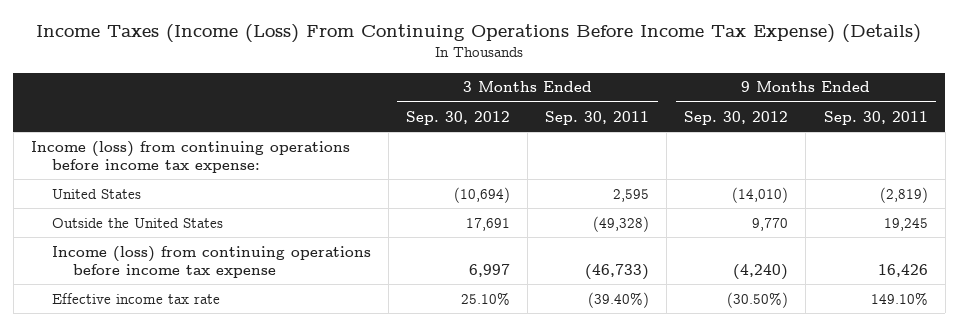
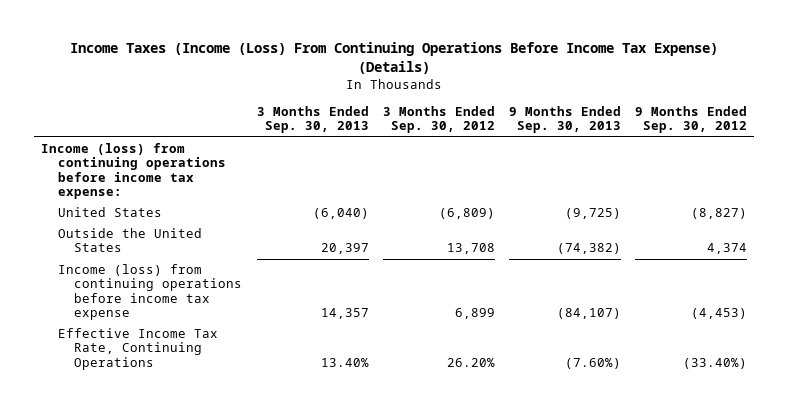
- | 3 Months Ended Sep. 30, 2012 | 3 Months Ended Sep. 30, 2011 | 9 Months Ended Sep. 30, 2012 | 9 Months Ended Sep. 30, 2011
+ | 3 Months Ended Sep. 30, 2013 | 3 Months Ended Sep. 30, 2012 | 9 Months Ended Sep. 30, 2013 | 9 Months Ended Sep. 30, 2012
- United States | (10,694) | 2,595 | (14,010) | (2,819)
- Outside the United States | 17,691 | (49,328) | 9,770 | 19,245
- Income (loss) from continuing operations before income tax expense | 6,997 | (46,733) | (4,240) | 16,426
- Effective income tax rate | 25.10% | (39.40%) | (30.50%) | 149.10%
+ United States | (6,040) | (6,809) | (9,725) | (8,827)
+ Outside the United States | 20,397 | 13,708 | (74,382) | 4,374
+ Income (loss) from continuing operations before income tax expense | 14,357 | 6,899 | (84,107) | (4,453)
+ Effective Income Tax Rate, Continuing Operations | 13.40% | 26.20% | (7.60%) | (33.40%)

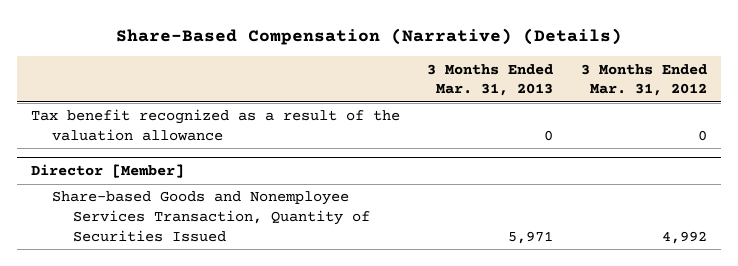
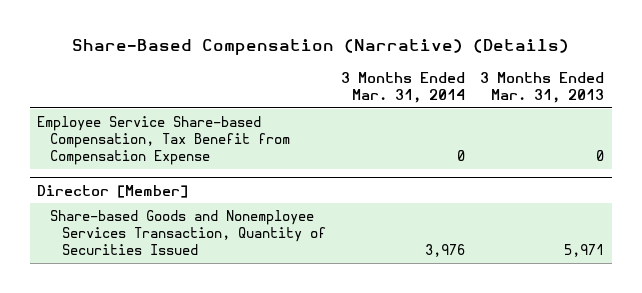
- | 3 Months Ended Mar. 31, 2013 | 3 Months Ended Mar. 31, 2012
+ | 3 Months Ended Mar. 31, 2014 | 3 Months Ended Mar. 31, 2013
- Tax benefit recognized as a result of the valuation allowance | 0 | 0
+ Employee Service Share-based Compensation, Tax Benefit from Compensation Expense | 0 | 0

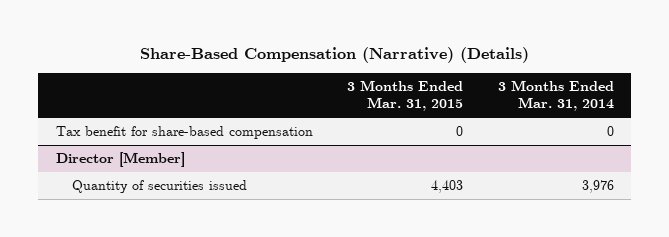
- | 3 Months Ended Mar. 31, 2014 | 3 Months Ended Mar. 31, 2013
+ | 3 Months Ended Mar. 31, 2015 | 3 Months Ended Mar. 31, 2014
- Employee Service Share-based Compensation, Tax Benefit from Compensation Expense | 0 | 0
+ Tax benefit for share-based compensation | 0 | 0
@ Director [Member]
- Share-based Goods and Nonemployee Services Transaction, Quantity of Securities Issued | 3,976 | 5,971
+ Quantity of securities issued | 4,403 | 3,976

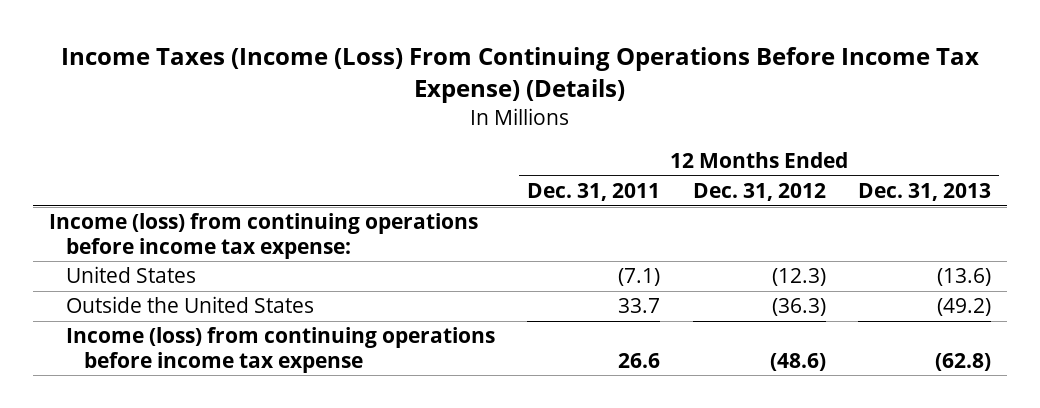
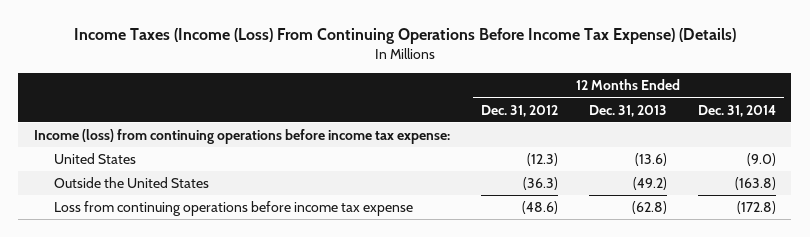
- | 12 Months Ended Dec. 31, 2011 | 12 Months Ended Dec. 31, 2012 | 12 Months Ended Dec. 31, 2013
+ | 12 Months Ended Dec. 31, 2012 | 12 Months Ended Dec. 31, 2013 | 12 Months Ended Dec. 31, 2014
- Income (loss) from continuing operations before income tax expense | 26.6 | (48.6) | (62.8)
+ Loss from continuing operations before income tax expense | (48.6) | (62.8) | (172.8)

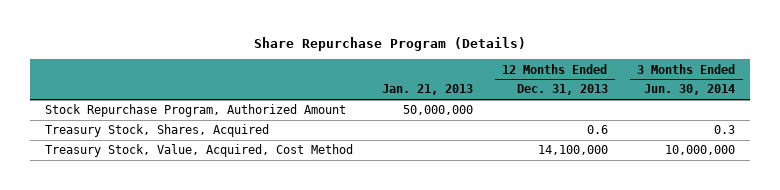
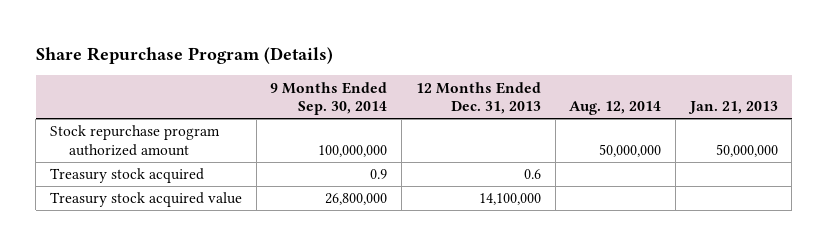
- | Jan. 21, 2013 | 12 Months Ended Dec. 31, 2013 | 3 Months Ended Jun. 30, 2014
+ | 9 Months Ended Sep. 30, 2014 | 12 Months Ended Dec. 31, 2013 | Aug. 12, 2014 | Jan. 21, 2013
- Stock Repurchase Program, Authorized Amount | 50,000,000 | |
- Treasury Stock, Shares, Acquired | | 0.6 | 0.3
- Treasury Stock, Value, Acquired, Cost Method | | 14,100,000 | 10,000,000
+ Stock repurchase program authorized amount | 100,000,000 | | 50,000,000 | 50,000,000
+ Treasury stock acquired | 0.9 | 0.6 | |
+ Treasury stock acquired value | 26,800,000 | 14,100,000 | |

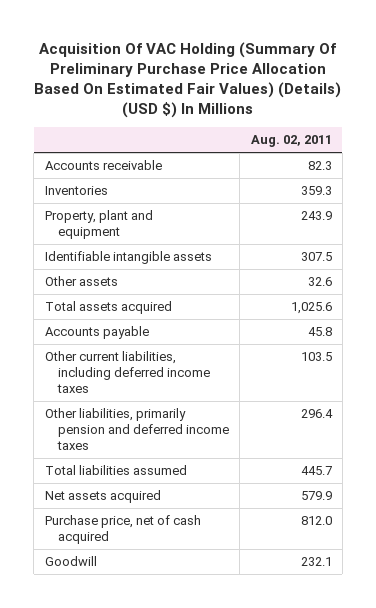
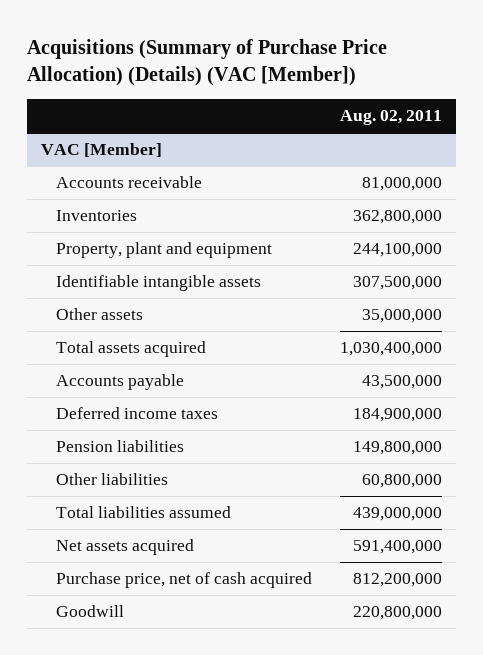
- Acquisition Of VAC Holding (Summary Of Preliminary Purchase Price Allocation Based On Estimated Fair Values) (Details) (USD $) In Millions
+ Acquisitions (Summary of Purchase Price Allocation) (Details) (VAC [Member])
- Accounts receivable | 82.3
- Inventories | 359.3
- Property, plant and equipment | 243.9
- Identifiable intangible assets | 307.5
- Other assets | 32.6
- Total assets acquired | 1,025.6
- Accounts payable | 45.8
- Other current liabilities, including deferred income taxes | 103.5
- Other liabilities, primarily pension and deferred income taxes | 296.4
- Total liabilities assumed | 445.7
- Net assets acquired | 579.9
- Purchase price, net of cash acquired | 812.0
- Goodwill | 232.1
+ VAC [Member]
+ Accounts receivable | 81,000,000
+ Inventories | 362,800,000
+ Property, plant and equipment | 244,100,000
+ Identifiable intangible assets | 307,500,000
+ Other assets | 35,000,000
+ Total assets acquired | 1,030,400,000
+ Accounts payable | 43,500,000
+ Deferred income taxes | 184,900,000
+ Pension liabilities | 149,800,000
+ Other liabilities | 60,800,000
+ Total liabilities assumed | 439,000,000
+ Net assets acquired | 591,400,000
+ Purchase price, net of cash acquired | 812,200,000
+ Goodwill | 220,800,000

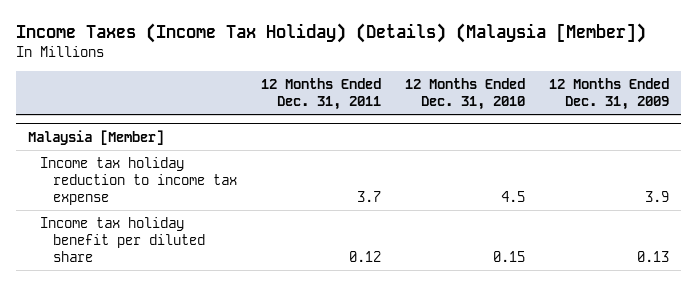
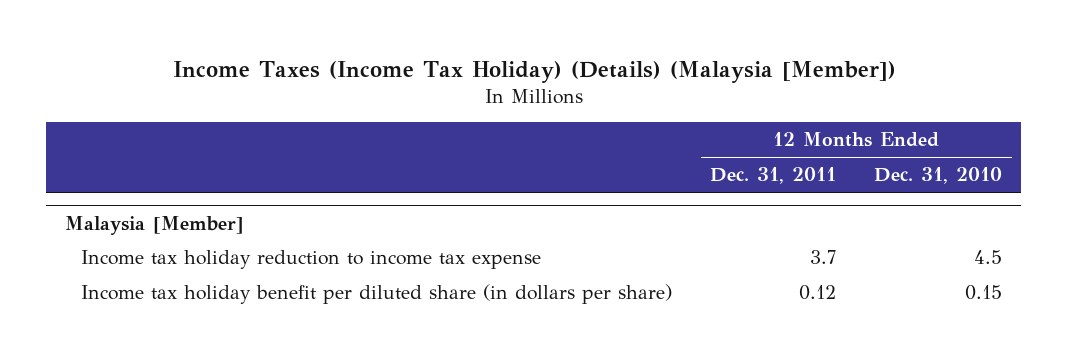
- | 12 Months Ended Dec. 31, 2011 | 12 Months Ended Dec. 31, 2010 | 12 Months Ended Dec. 31, 2009
+ | 12 Months Ended Dec. 31, 2011 | 12 Months Ended Dec. 31, 2010
@ Malaysia [Member]
- Income tax holiday benefit per diluted share | 0.12 | 0.15 | 0.13
+ Income tax holiday benefit per diluted share (in dollars per share) | 0.12 | 0.15

